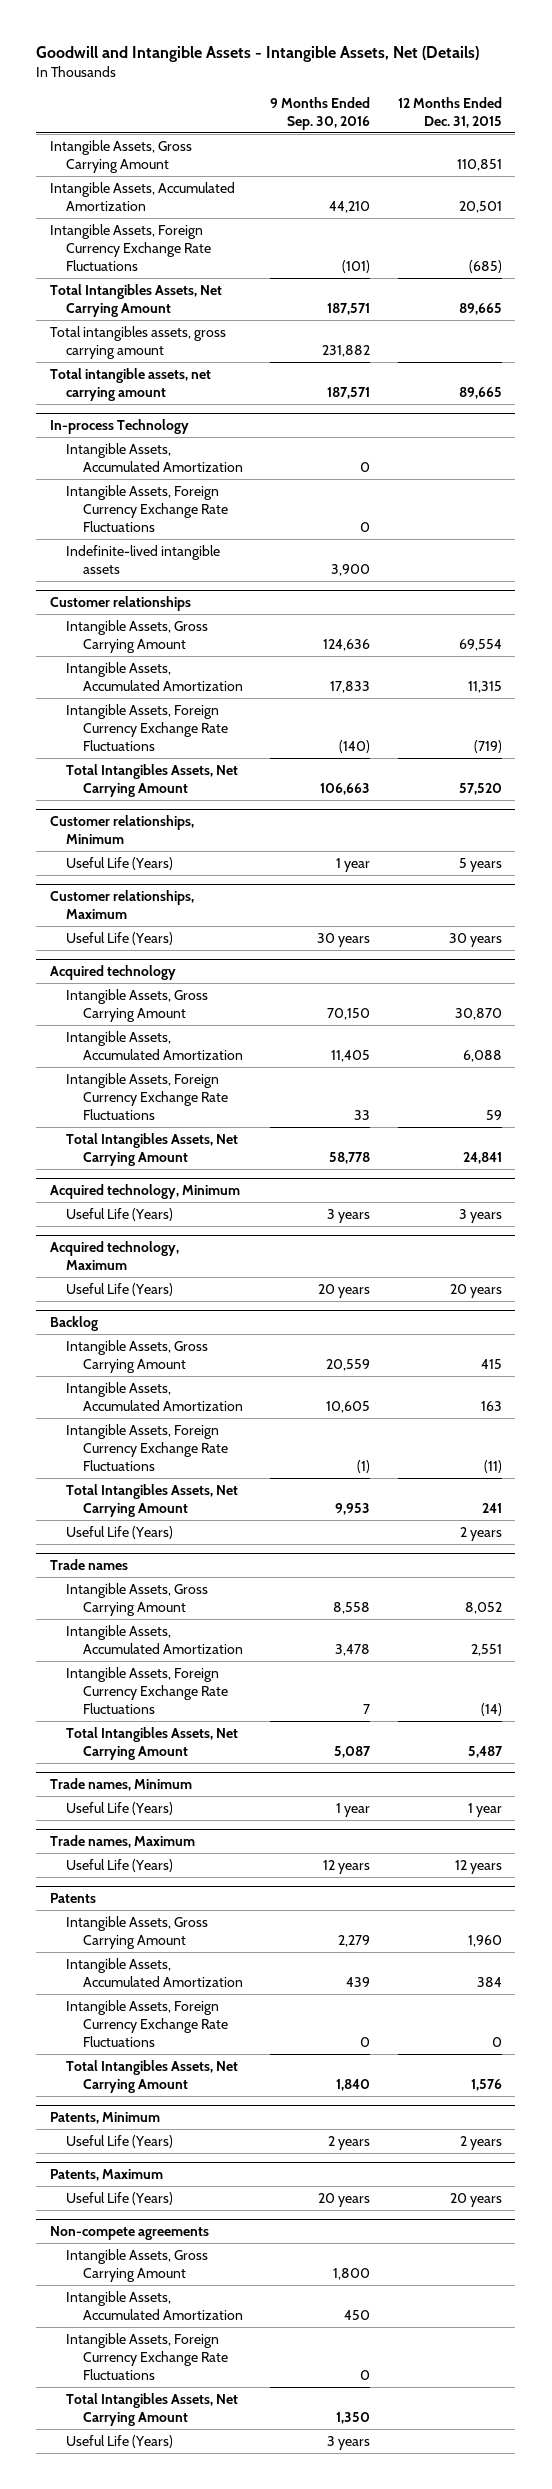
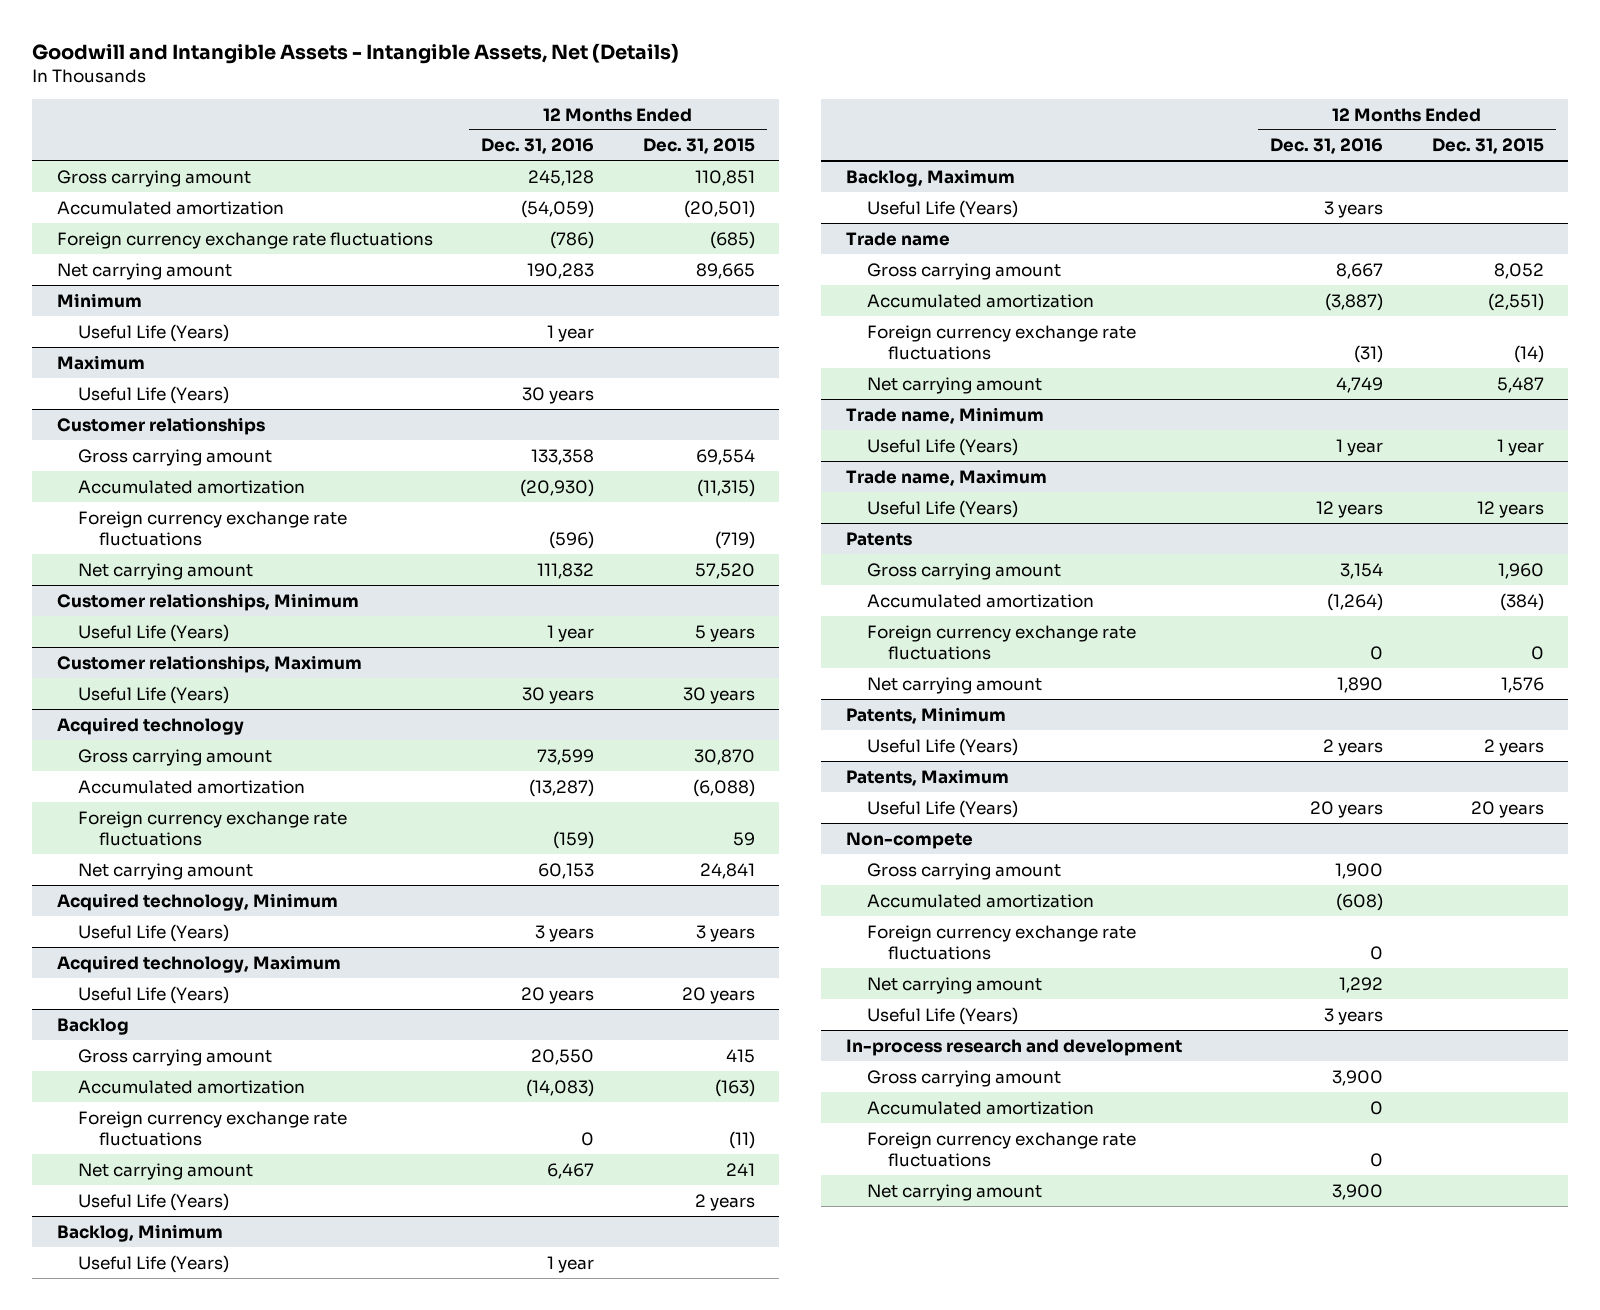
- | 9 Months Ended Sep. 30, 2016 | 12 Months Ended Dec. 31, 2015
+ | 12 Months Ended Dec. 31, 2016 | 12 Months Ended Dec. 31, 2015
- Intangible Assets, Gross Carrying Amount | | 110,851
- Intangible Assets, Accumulated Amortization | 44,210 | 20,501
- Intangible Assets, Foreign Currency Exchange Rate Fluctuations | (101) | (685)
- Total Intangibles Assets, Net Carrying Amount | 187,571 | 89,665
- Total intangibles assets, gross carrying amount | 231,882 |
- Total intangible assets, net carrying amount | 187,571 | 89,665
- In-process Technology
- Intangible Assets, Accumulated Amortization | 0 |
- Intangible Assets, Foreign Currency Exchange Rate Fluctuations | 0 |
- Indefinite-lived intangible assets | 3,900 |
+ Gross carrying amount | 245,128 | 110,851
+ Accumulated amortization | (54,059) | (20,501)
+ Foreign currency exchange rate fluctuations | (786) | (685)
+ Net carrying amount | 190,283 | 89,665
+ Minimum
+ Useful Life (Years) | 1 year |
+ Maximum
+ Useful Life (Years) | 30 years |
@ Customer relationships
- Intangible Assets, Gross Carrying Amount | 124,636 | 69,554
- Intangible Assets, Accumulated Amortization | 17,833 | 11,315
- Intangible Assets, Foreign Currency Exchange Rate Fluctuations | (140) | (719)
- Total Intangibles Assets, Net Carrying Amount | 106,663 | 57,520
+ Gross carrying amount | 133,358 | 69,554
+ Accumulated amortization | (20,930) | (11,315)
+ Foreign currency exchange rate fluctuations | (596) | (719)
+ Net carrying amount | 111,832 | 57,520
@ Acquired technology
- Intangible Assets, Gross Carrying Amount | 70,150 | 30,870
- Intangible Assets, Accumulated Amortization | 11,405 | 6,088
- Intangible Assets, Foreign Currency Exchange Rate Fluctuations | 33 | 59
- Total Intangibles Assets, Net Carrying Amount | 58,778 | 24,841
+ Gross carrying amount | 73,599 | 30,870
+ Accumulated amortization | (13,287) | (6,088)
+ Foreign currency exchange rate fluctuations | (159) | 59
+ Net carrying amount | 60,153 | 24,841
@ Backlog
- Intangible Assets, Gross Carrying Amount | 20,559 | 415
- Intangible Assets, Accumulated Amortization | 10,605 | 163
- Intangible Assets, Foreign Currency Exchange Rate Fluctuations | (1) | (11)
- Total Intangibles Assets, Net Carrying Amount | 9,953 | 241
+ Gross carrying amount | 20,550 | 415
+ Accumulated amortization | (14,083) | (163)
+ Foreign currency exchange rate fluctuations | 0 | (11)
+ Net carrying amount | 6,467 | 241
- Trade names
- Intangible Assets, Gross Carrying Amount | 8,558 | 8,052
- Intangible Assets, Accumulated Amortization | 3,478 | 2,551
- Intangible Assets, Foreign Currency Exchange Rate Fluctuations | 7 | (14)
- Total Intangibles Assets, Net Carrying Amount | 5,087 | 5,487
- Trade names, Minimum
+ Backlog, Minimum
+ Useful Life (Years) | 1 year |
+ Backlog, Maximum
+ Useful Life (Years) | 3 years |
+ Trade name
+ Gross carrying amount | 8,667 | 8,052
+ Accumulated amortization | (3,887) | (2,551)
+ Foreign currency exchange rate fluctuations | (31) | (14)
+ Net carrying amount | 4,749 | 5,487
+ Trade name, Minimum
- Trade names, Maximum
+ Trade name, Maximum
@ Patents
- Intangible Assets, Gross Carrying Amount | 2,279 | 1,960
- Intangible Assets, Accumulated Amortization | 439 | 384
- Intangible Assets, Foreign Currency Exchange Rate Fluctuations | 0 | 0
- Total Intangibles Assets, Net Carrying Amount | 1,840 | 1,576
+ Gross carrying amount | 3,154 | 1,960
+ Accumulated amortization | (1,264) | (384)
+ Foreign currency exchange rate fluctuations | 0 | 0
+ Net carrying amount | 1,890 | 1,576
- Non-compete agreements
- Intangible Assets, Gross Carrying Amount | 1,800 |
- Intangible Assets, Accumulated Amortization | 450 |
- Intangible Assets, Foreign Currency Exchange Rate Fluctuations | 0 |
- Total Intangibles Assets, Net Carrying Amount | 1,350 |
+ Non-compete
+ Gross carrying amount | 1,900 |
+ Accumulated amortization | (608) |
+ Foreign currency exchange rate fluctuations | 0 |
+ Net carrying amount | 1,292 |
+ In-process research and development
+ Gross carrying amount | 3,900 |
+ Accumulated amortization | 0 |
+ Foreign currency exchange rate fluctuations | 0 |
+ Net carrying amount | 3,900 |

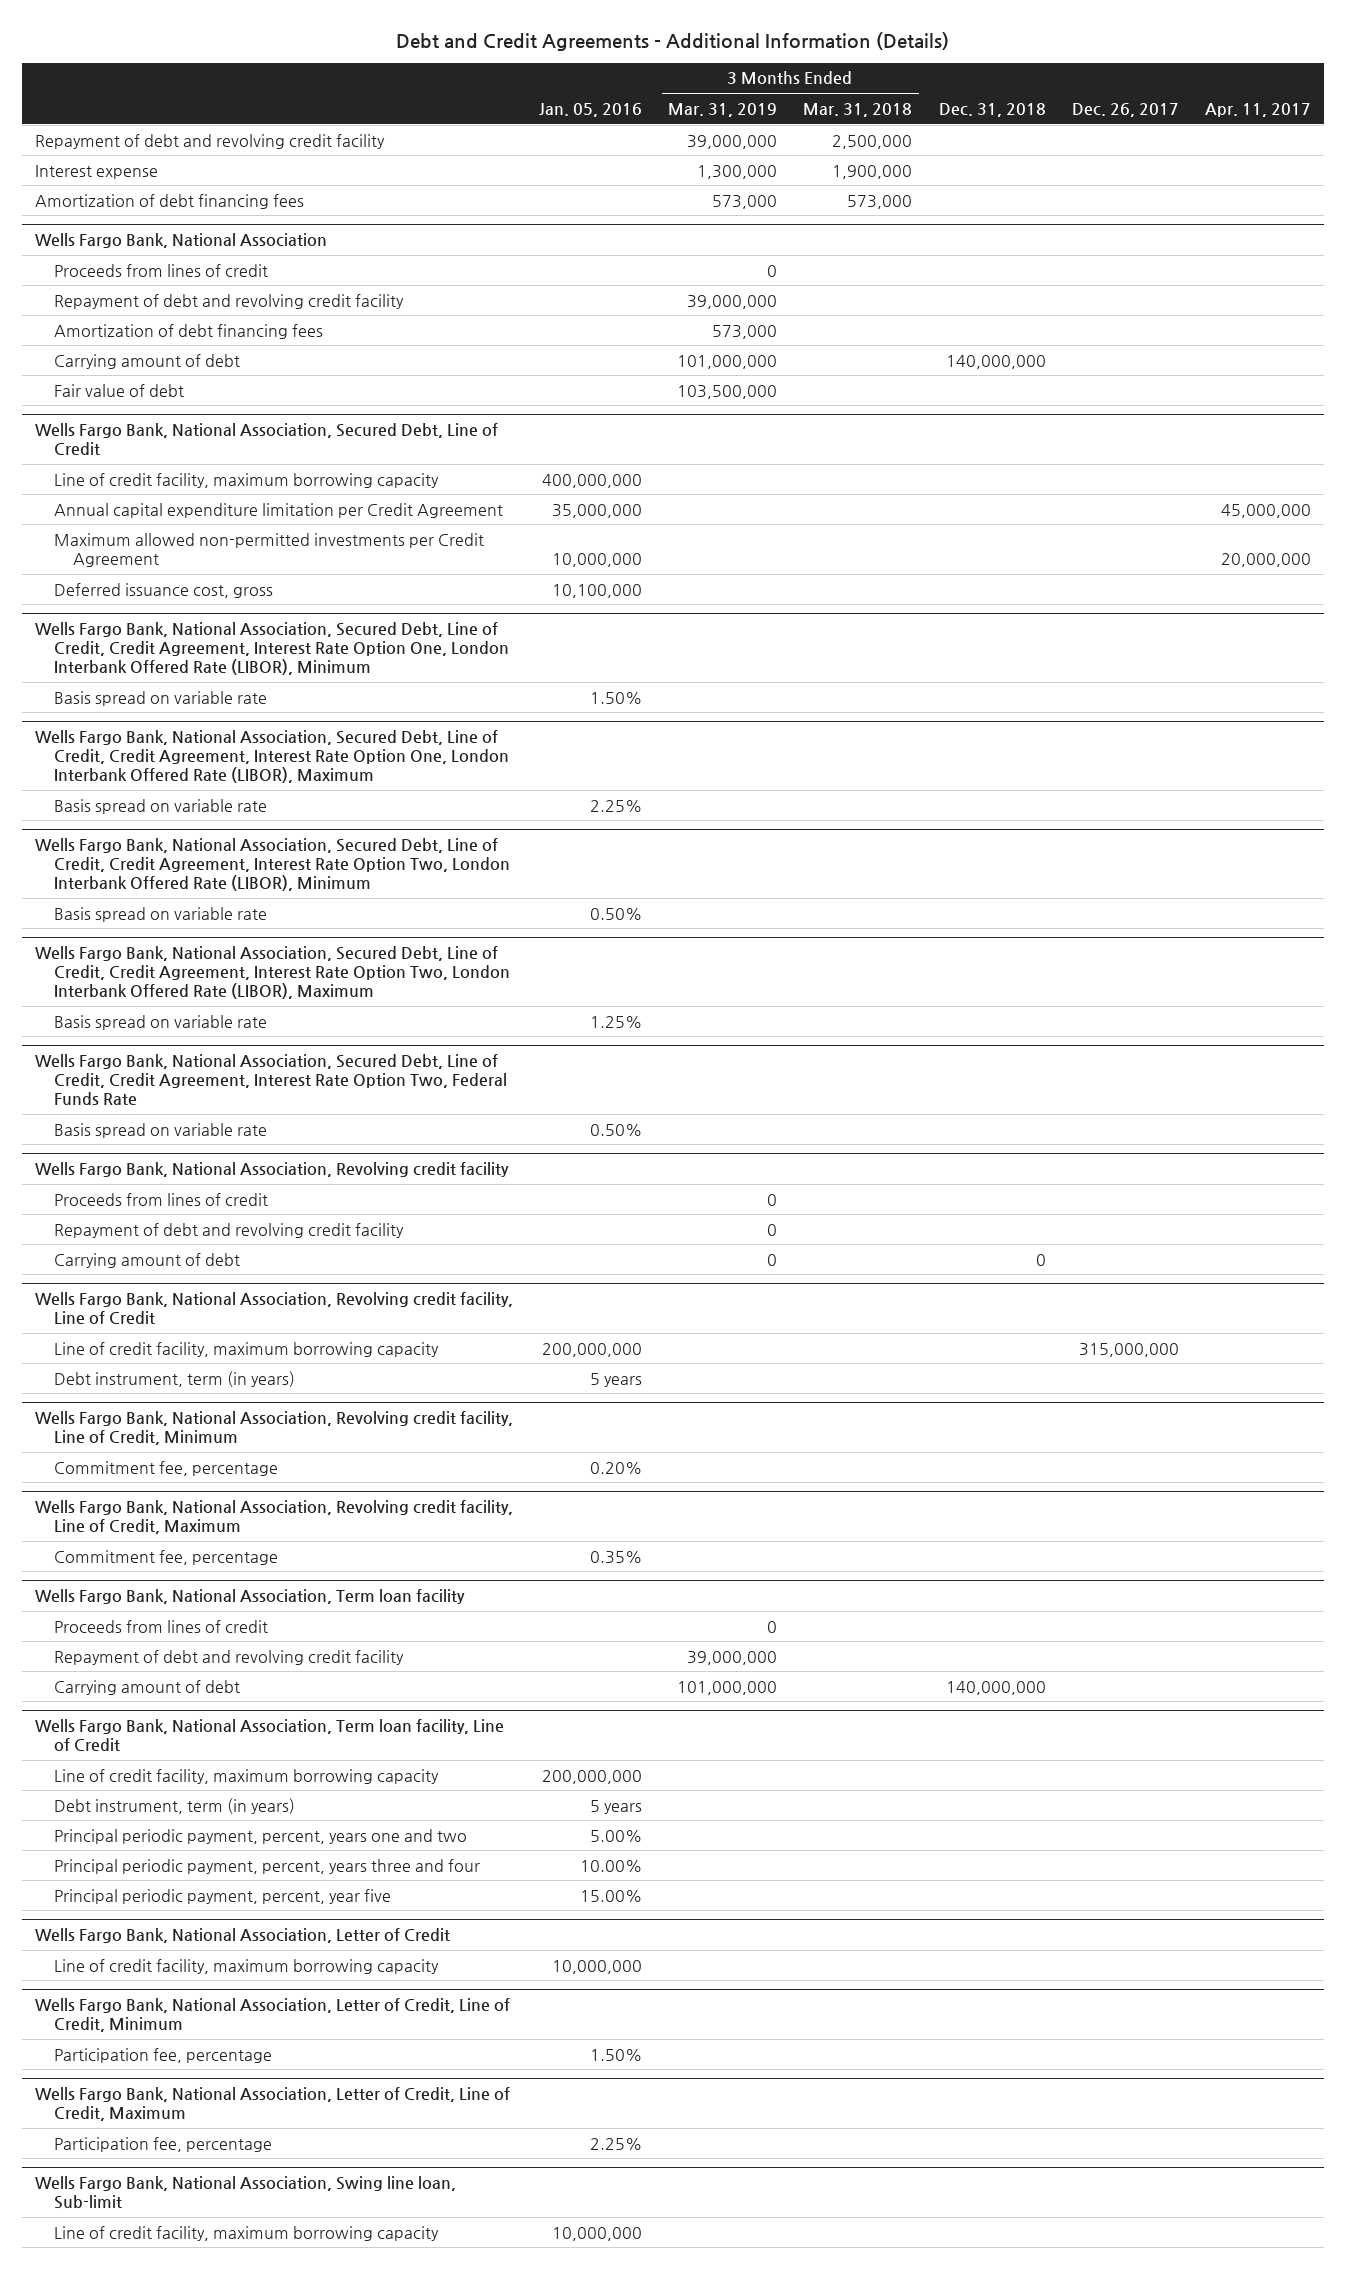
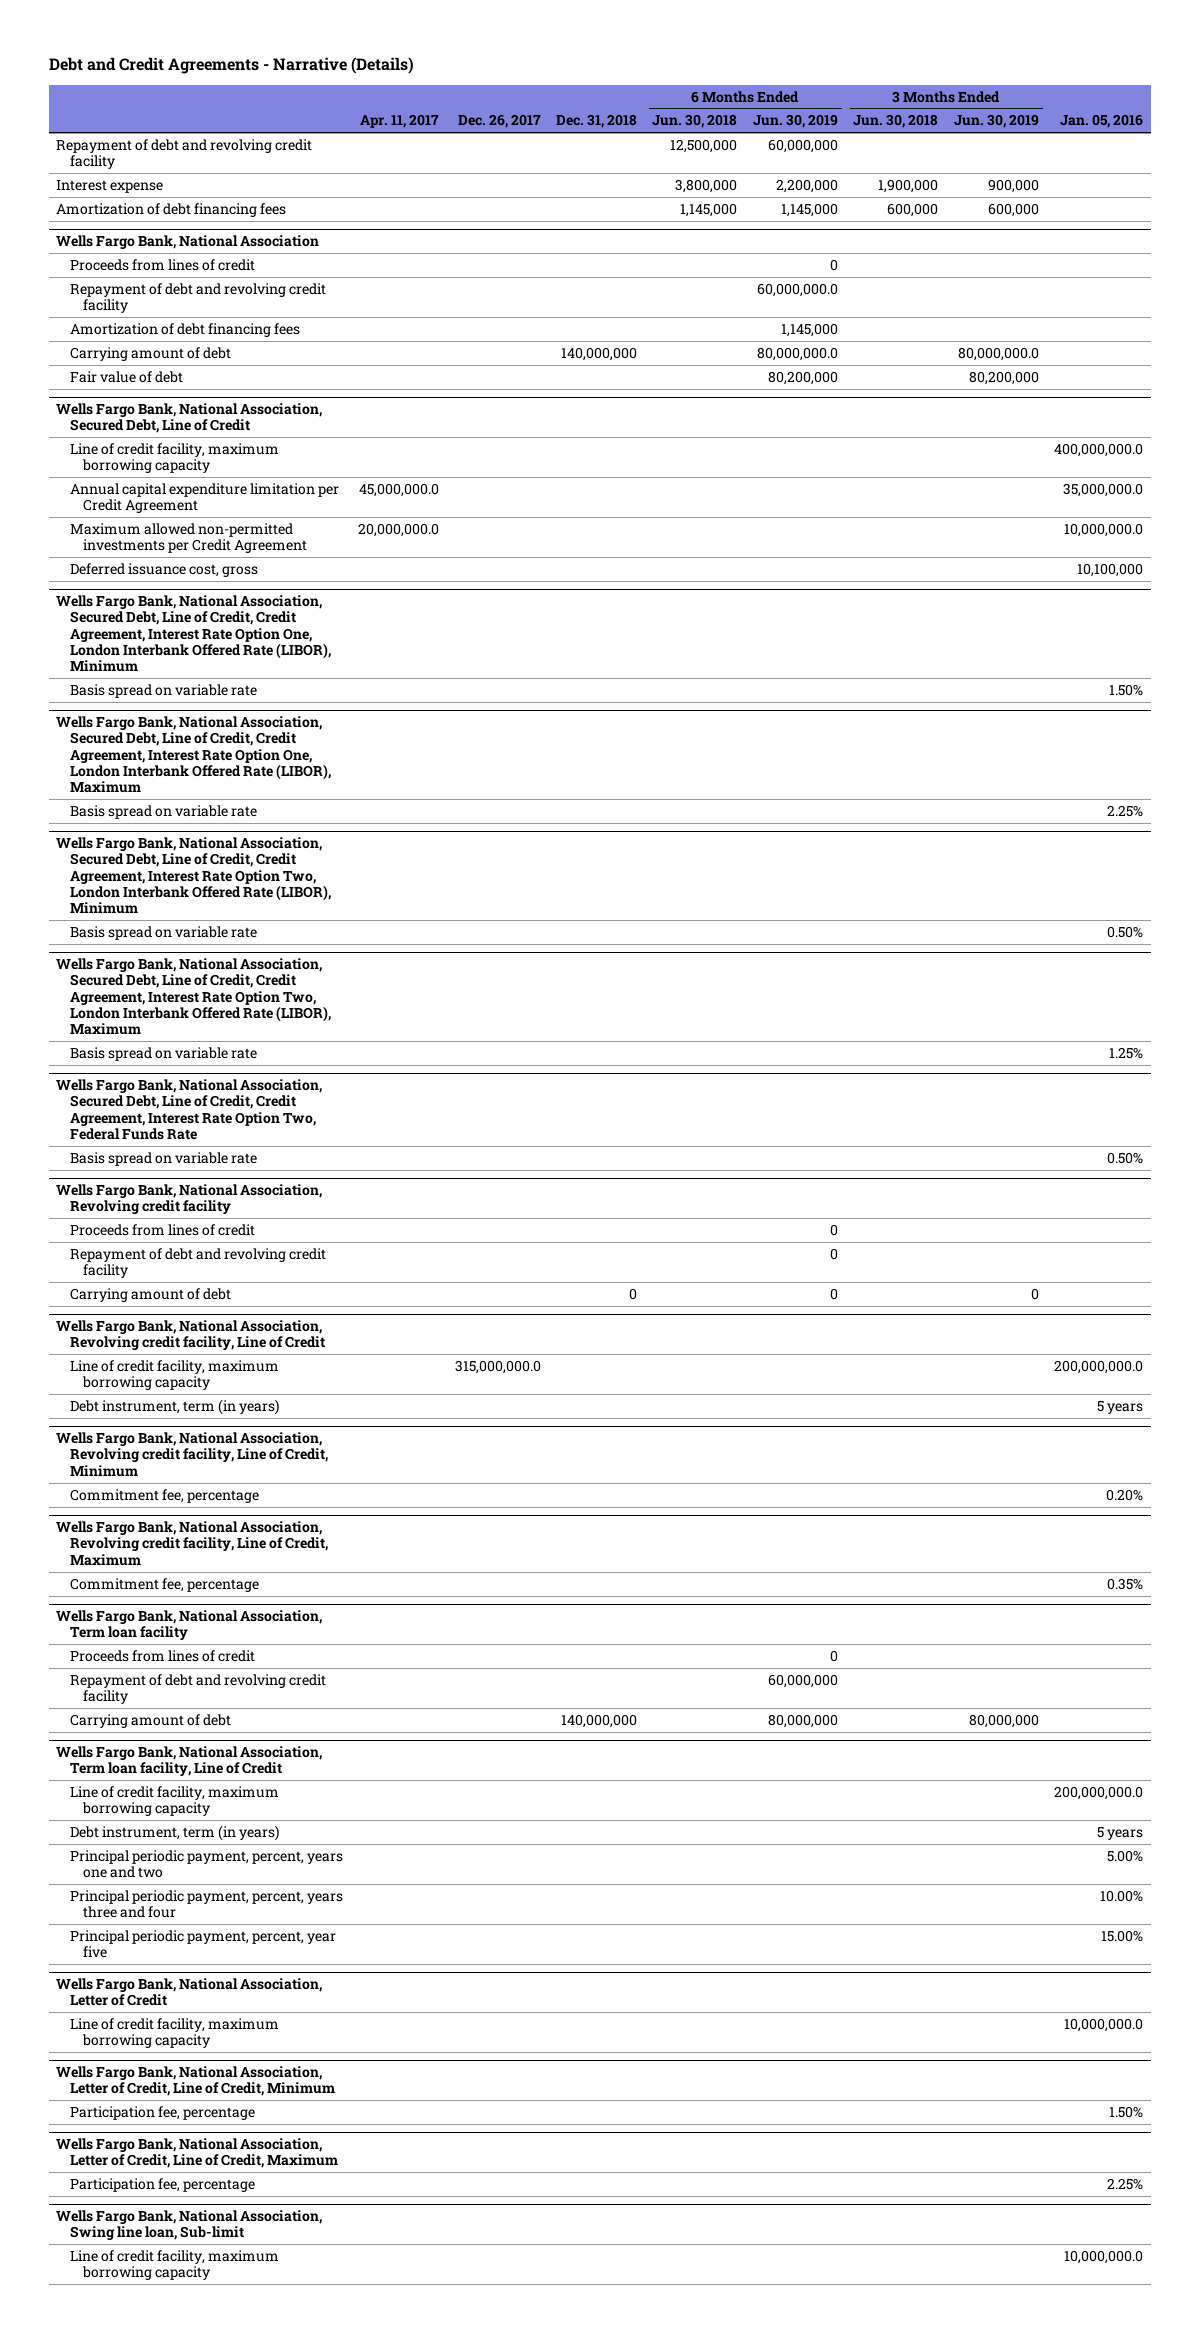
- Debt and Credit Agreements - Additional Information (Details)
+ Debt and Credit Agreements - Narrative (Details)
- | Jan. 05, 2016 | 3 Months Ended Mar. 31, 2019 | 3 Months Ended Mar. 31, 2018 | Dec. 31, 2018 | Dec. 26, 2017 | Apr. 11, 2017
+ | Apr. 11, 2017 | Dec. 26, 2017 | Dec. 31, 2018 | 6 Months Ended Jun. 30, 2018 | 6 Months Ended Jun. 30, 2019 | 3 Months Ended Jun. 30, 2018 | 3 Months Ended Jun. 30, 2019 | Jan. 05, 2016
@ Wells Fargo Bank, National Association, Secured Debt, Line of Credit
- Line of credit facility, maximum borrowing capacity | 400,000,000 | | | | |
- Annual capital expenditure limitation per Credit Agreement | 35,000,000 | | | | | 45,000,000
- Maximum allowed non-permitted investments per Credit Agreement | 10,000,000 | | | | | 20,000,000
+ Line of credit facility, maximum borrowing capacity | | | | | | | | 400,000,000.0
+ Annual capital expenditure limitation per Credit Agreement | 45,000,000.0 | | | | | | | 35,000,000.0
+ Maximum allowed non-permitted investments per Credit Agreement | 20,000,000.0 | | | | | | | 10,000,000.0
@ Wells Fargo Bank, National Association, Revolving credit facility, Line of Credit
- Line of credit facility, maximum borrowing capacity | 200,000,000 | | | | 315,000,000 |
+ Line of credit facility, maximum borrowing capacity | | 315,000,000.0 | | | | | | 200,000,000.0
@ Wells Fargo Bank, National Association, Term loan facility, Line of Credit
- Line of credit facility, maximum borrowing capacity | 200,000,000 | | | | |
+ Line of credit facility, maximum borrowing capacity | | | | | | | | 200,000,000.0
@ Wells Fargo Bank, National Association, Letter of Credit
- Line of credit facility, maximum borrowing capacity | 10,000,000 | | | | |
+ Line of credit facility, maximum borrowing capacity | | | | | | | | 10,000,000.0
@ Wells Fargo Bank, National Association, Swing line loan, Sub-limit
- Line of credit facility, maximum borrowing capacity | 10,000,000 | | | | |
+ Line of credit facility, maximum borrowing capacity | | | | | | | | 10,000,000.0

